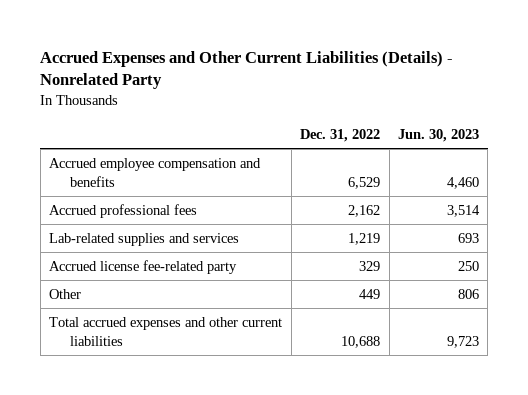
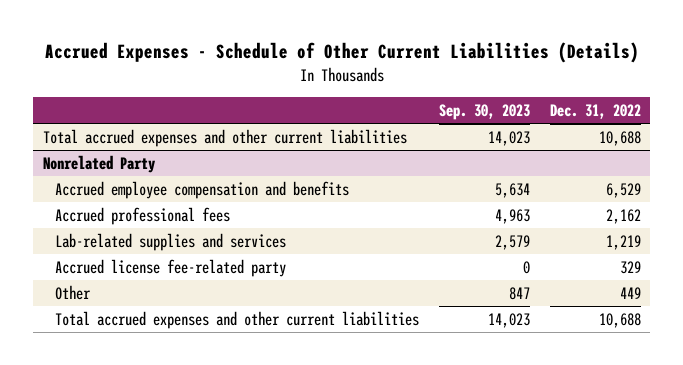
- Accrued Expenses and Other Current Liabilities (Details) - Nonrelated Party
+ Accrued Expenses - Schedule of Other Current Liabilities (Details)
- | Dec. 31, 2022 | Jun. 30, 2023
+ | Sep. 30, 2023 | Dec. 31, 2022
+ Total accrued expenses and other current liabilities | 14,023 | 10,688
+ Nonrelated Party

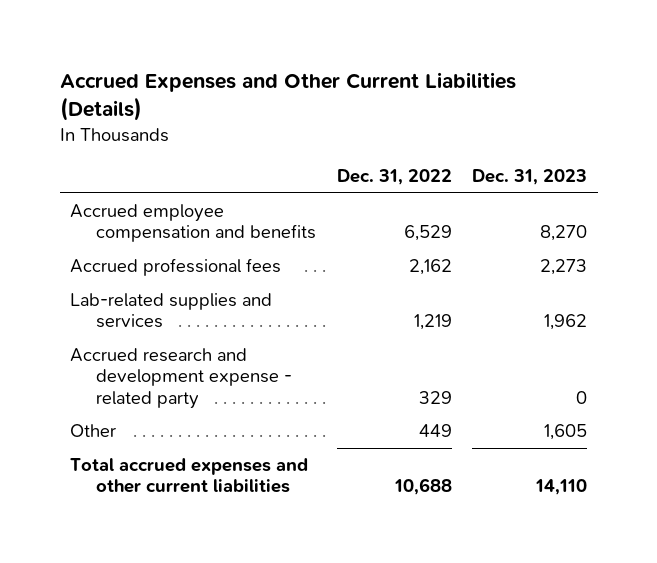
- Accrued Expenses - Schedule of Other Current Liabilities (Details)
+ Accrued Expenses and Other Current Liabilities (Details)
- | Sep. 30, 2023 | Dec. 31, 2022
+ | Dec. 31, 2022 | Dec. 31, 2023
- Total accrued expenses and other current liabilities | 14,023 | 10,688
- Nonrelated Party
- Accrued license fee-related party | 0 | 329
+ Accrued research and development expense - related party | 329 | 0

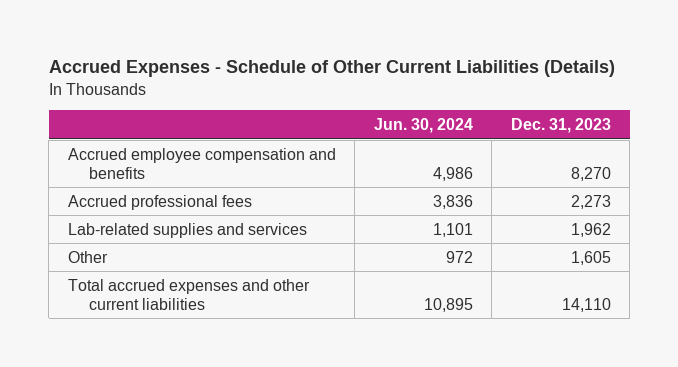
- Accrued Expenses and Other Current Liabilities (Details)
+ Accrued Expenses - Schedule of Other Current Liabilities (Details)
- | Dec. 31, 2022 | Dec. 31, 2023
+ | Jun. 30, 2024 | Dec. 31, 2023
- Accrued research and development expense - related party | 329 | 0

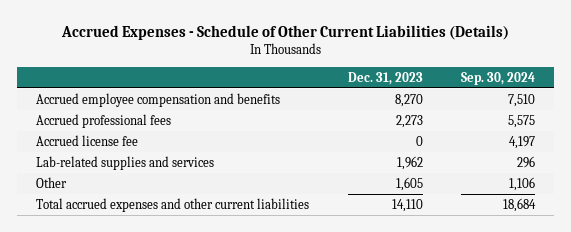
- | Jun. 30, 2024 | Dec. 31, 2023
+ | Dec. 31, 2023 | Sep. 30, 2024
+ Accrued license fee | 0 | 4,197

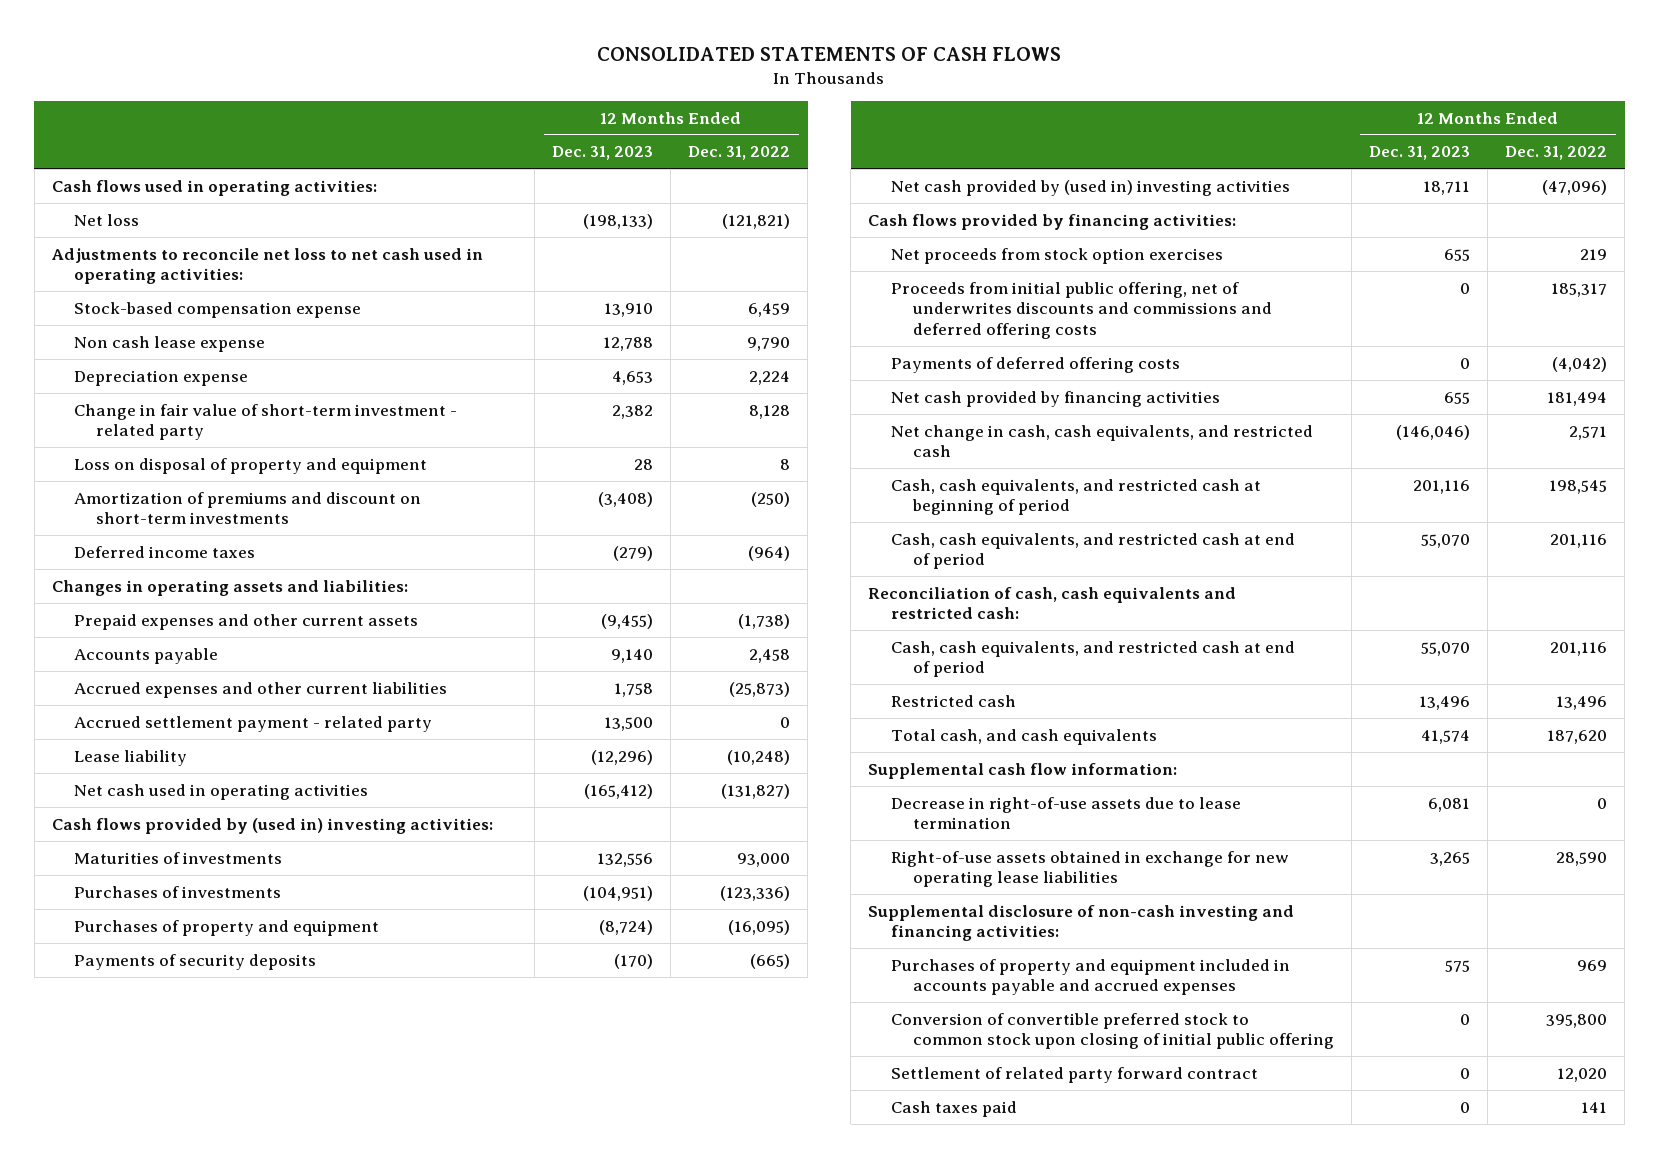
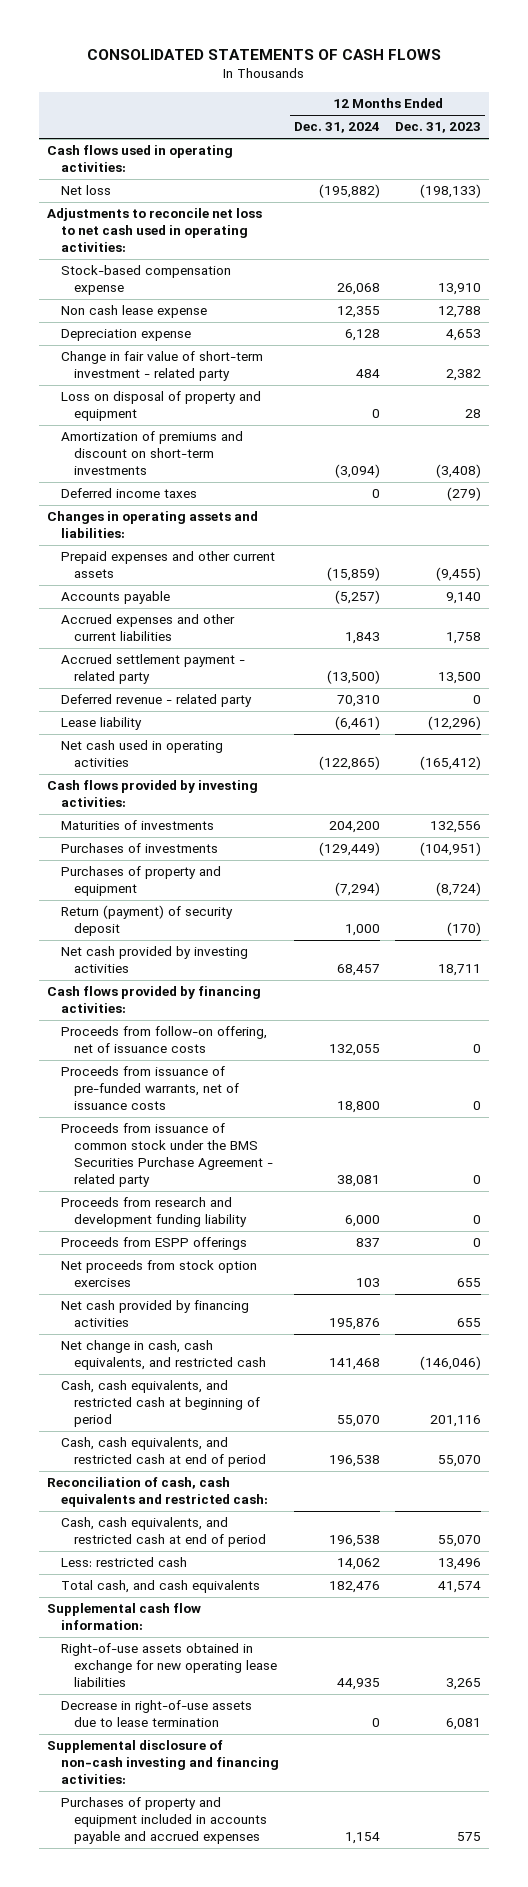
- | 12 Months Ended Dec. 31, 2023 | 12 Months Ended Dec. 31, 2022
+ | 12 Months Ended Dec. 31, 2024 | 12 Months Ended Dec. 31, 2023
+ Deferred revenue - related party | 70,310 | 0
- Cash flows provided by (used in) investing activities:
+ Cash flows provided by investing activities:
- Payments of security deposits | (170) | (665)
- Net cash provided by (used in) investing activities | 18,711 | (47,096)
+ Return (payment) of security deposit | 1,000 | (170)
+ Net cash provided by investing activities | 68,457 | 18,711
+ Proceeds from follow-on offering, net of issuance costs | 132,055 | 0
+ Proceeds from issuance of pre-funded warrants, net of issuance costs | 18,800 | 0
+ Proceeds from issuance of common stock under the BMS Securities Purchase Agreement - related party | 38,081 | 0
+ Proceeds from research and development funding liability | 6,000 | 0
+ Proceeds from ESPP offerings | 837 | 0
- Proceeds from initial public offering, net of underwrites discounts and commissions and deferred offering costs | 0 | 185,317
- Payments of deferred offering costs | 0 | (4,042)
- Restricted cash | 13,496 | 13,496
+ Less: restricted cash | 14,062 | 13,496
moved down: Decrease in right-of-use assets due to lease termination | 0 | 6,081
- Conversion of convertible preferred stock to common stock upon closing of initial public offering | 0 | 395,800
- Settlement of related party forward contract | 0 | 12,020
- Cash taxes paid | 0 | 141

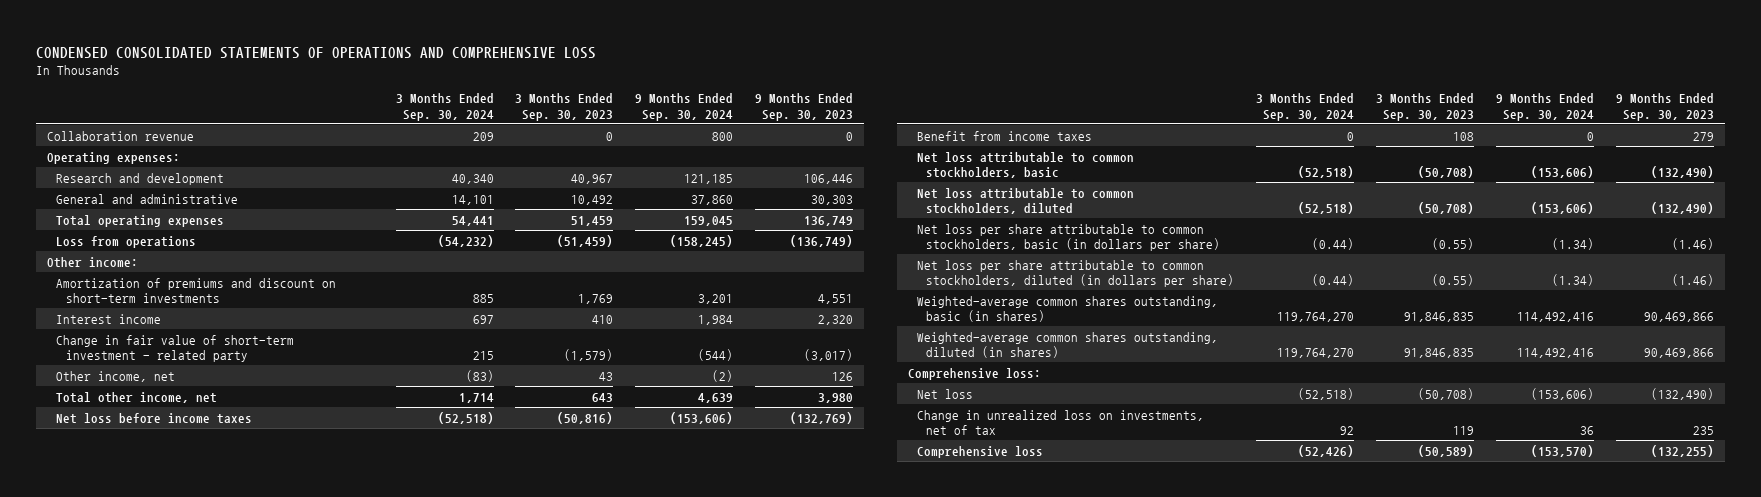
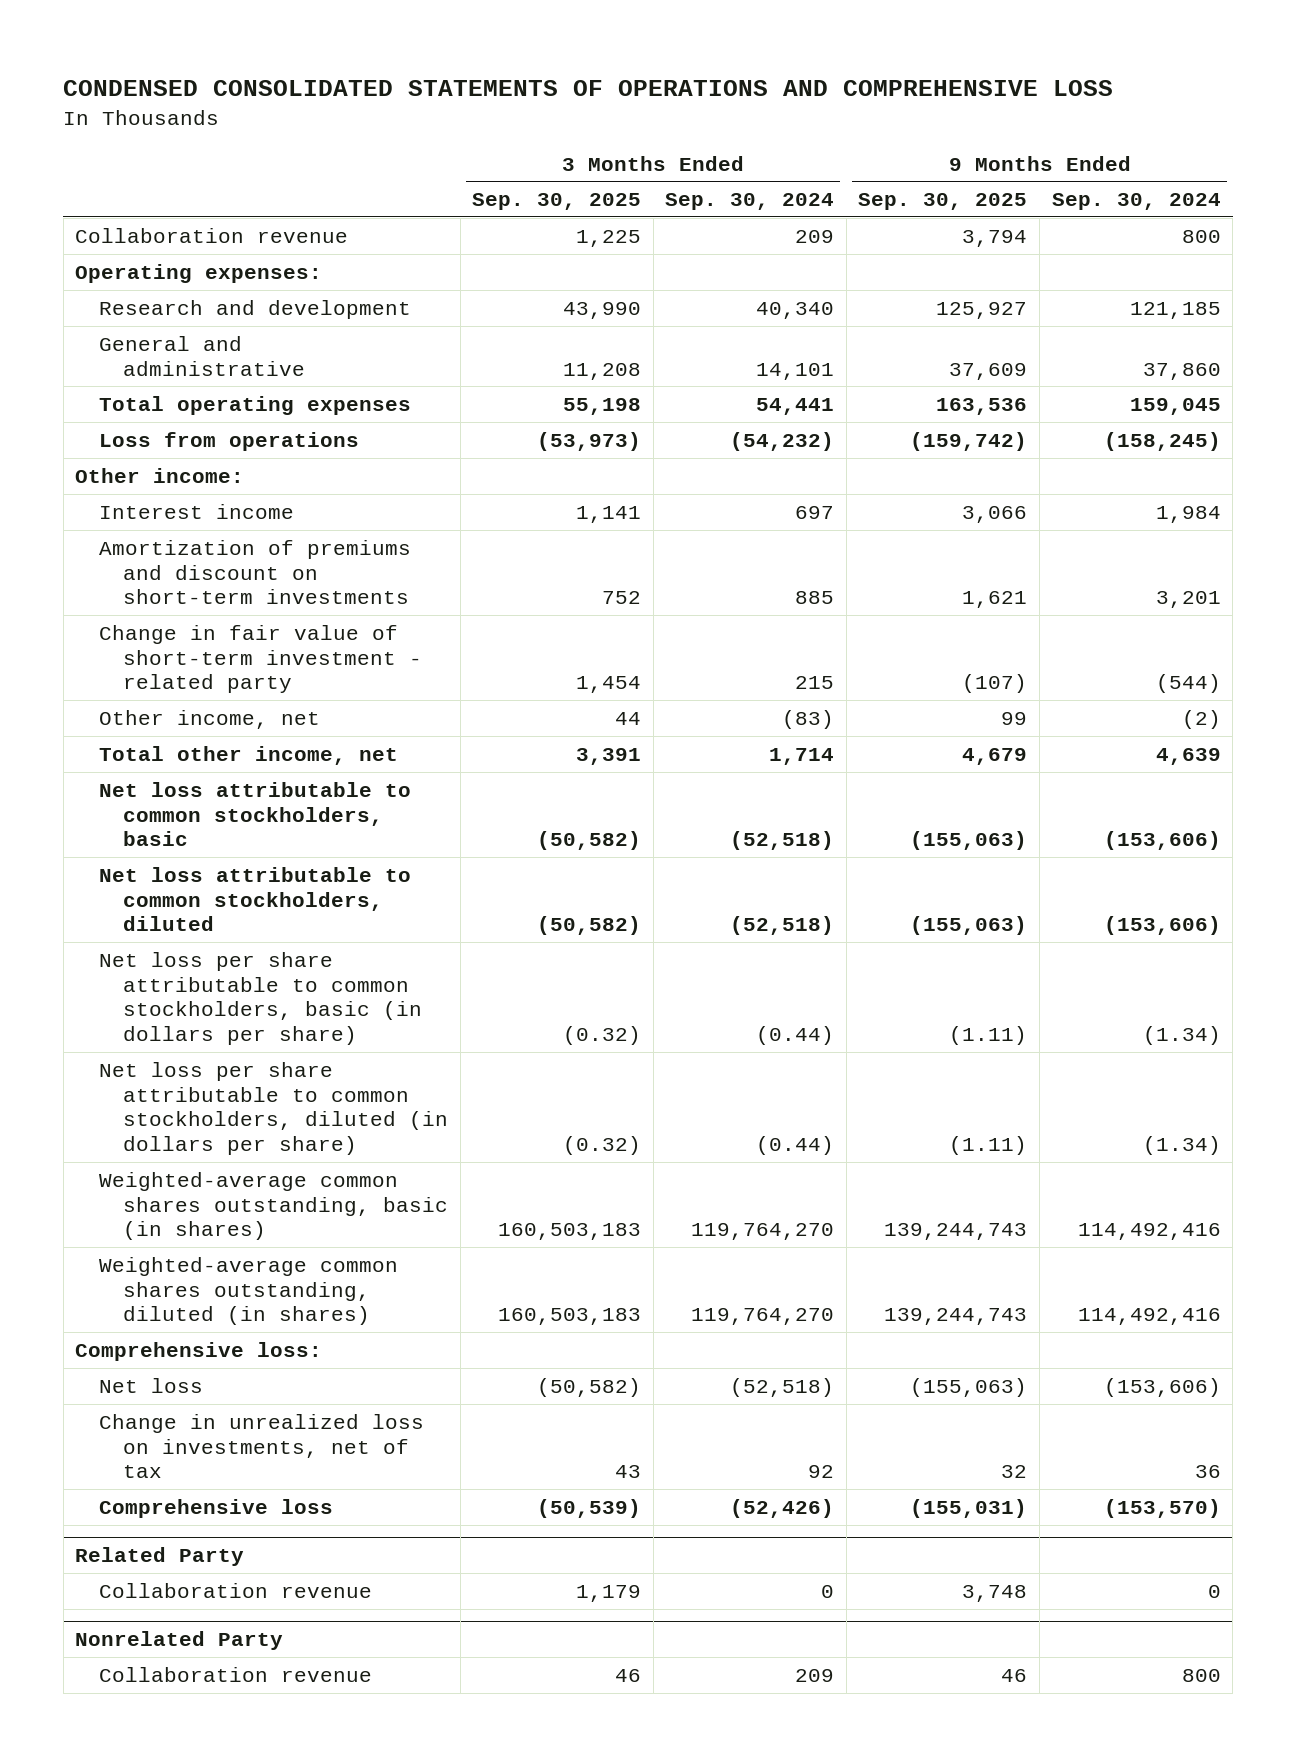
- | 3 Months Ended Sep. 30, 2024 | 3 Months Ended Sep. 30, 2023 | 9 Months Ended Sep. 30, 2024 | 9 Months Ended Sep. 30, 2023
+ | 3 Months Ended Sep. 30, 2025 | 3 Months Ended Sep. 30, 2024 | 9 Months Ended Sep. 30, 2025 | 9 Months Ended Sep. 30, 2024
moved down: Amortization of premiums and discount on short-term investments | 752 | 885 | 1,621 | 3,201
- Net loss before income taxes | (52,518) | (50,816) | (153,606) | (132,769)
- Benefit from income taxes | 0 | 108 | 0 | 279
+ Related Party
+ Collaboration revenue | 1,179 | 0 | 3,748 | 0
+ Nonrelated Party
+ Collaboration revenue | 46 | 209 | 46 | 800

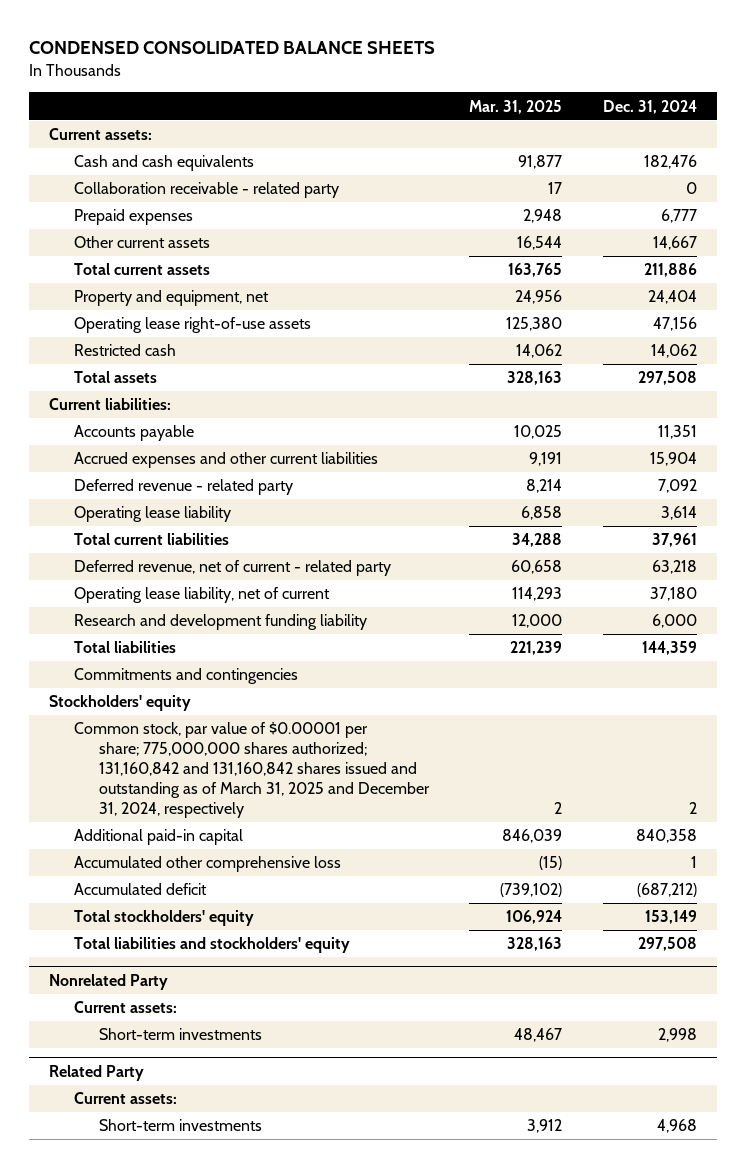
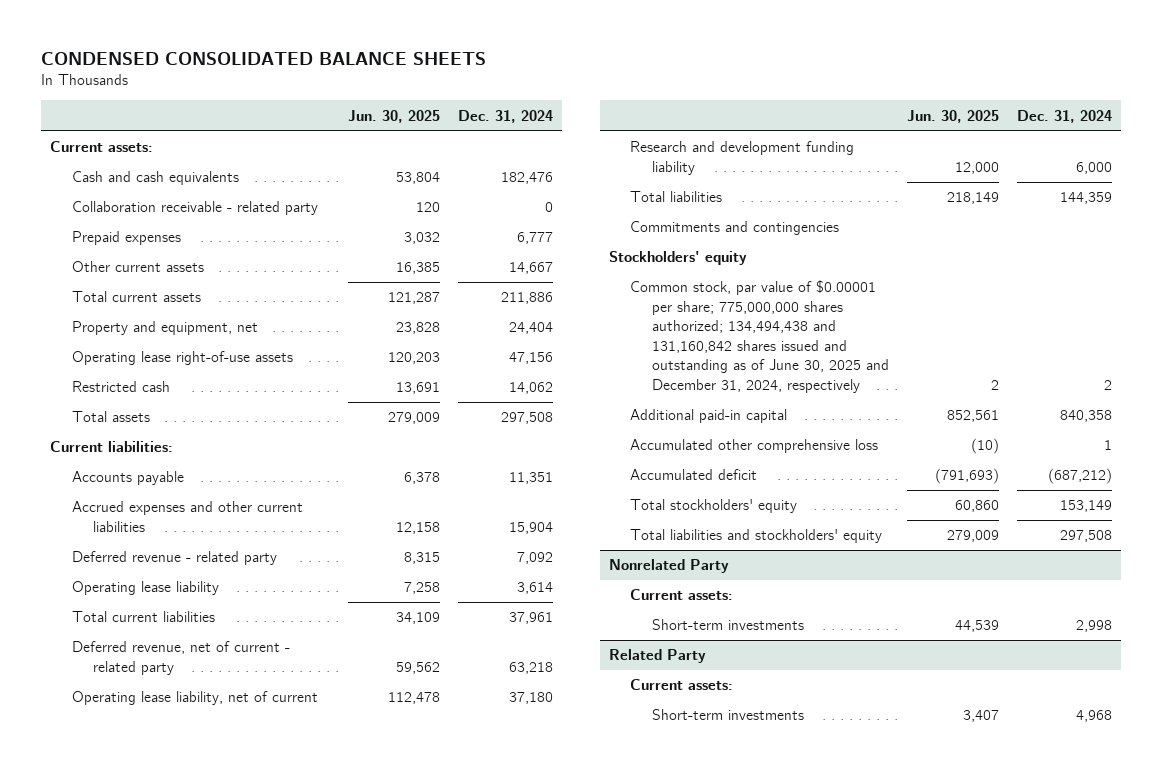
- | Mar. 31, 2025 | Dec. 31, 2024
+ | Jun. 30, 2025 | Dec. 31, 2024
- Common stock, par value of $0.00001 per share; 775,000,000 shares authorized; 131,160,842 and 131,160,842 shares issued and outstanding as of March 31, 2025 and December 31, 2024, respectively | 2 | 2
+ Common stock, par value of $0.00001 per share; 775,000,000 shares authorized; 134,494,438 and 131,160,842 shares issued and outstanding as of June 30, 2025 and December 31, 2024, respectively | 2 | 2

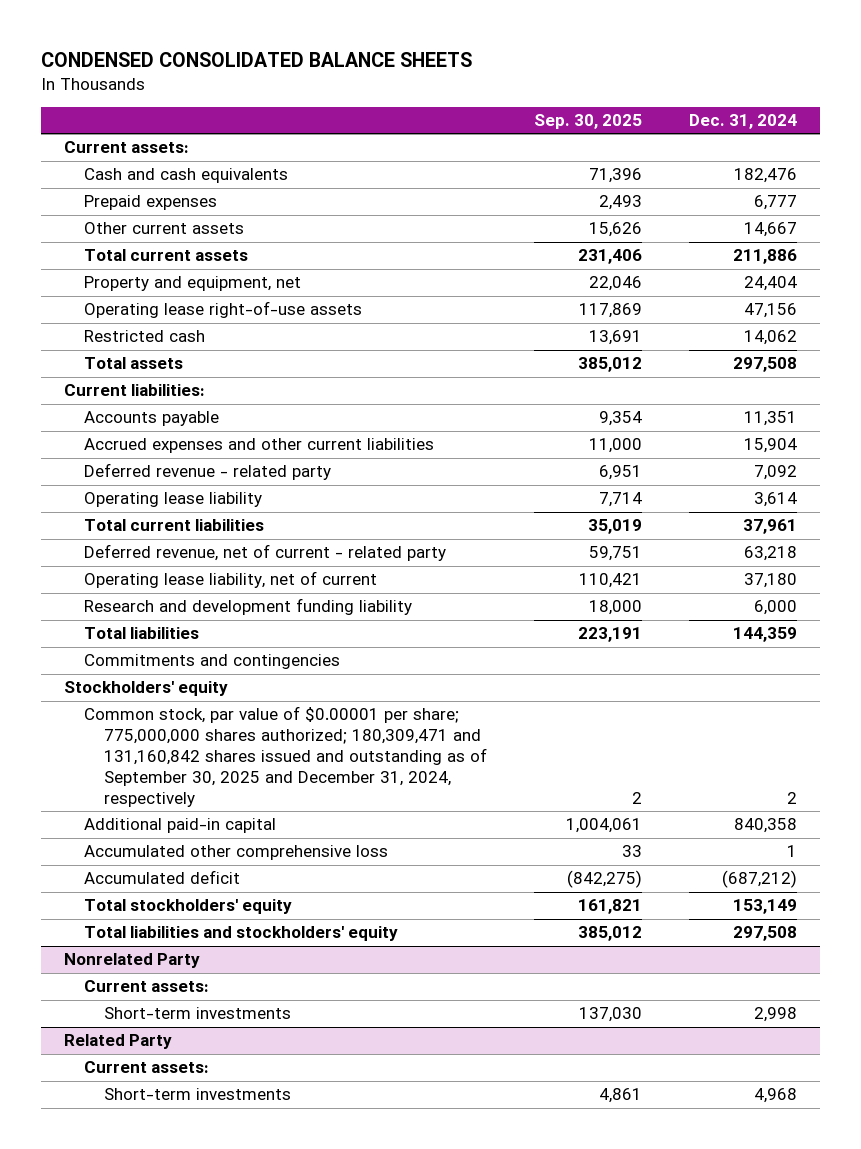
- | Jun. 30, 2025 | Dec. 31, 2024
+ | Sep. 30, 2025 | Dec. 31, 2024
- Collaboration receivable - related party | 120 | 0
- Common stock, par value of $0.00001 per share; 775,000,000 shares authorized; 134,494,438 and 131,160,842 shares issued and outstanding as of June 30, 2025 and December 31, 2024, respectively | 2 | 2
+ Common stock, par value of $0.00001 per share; 775,000,000 shares authorized; 180,309,471 and 131,160,842 shares issued and outstanding as of September 30, 2025 and December 31, 2024, respectively | 2 | 2

